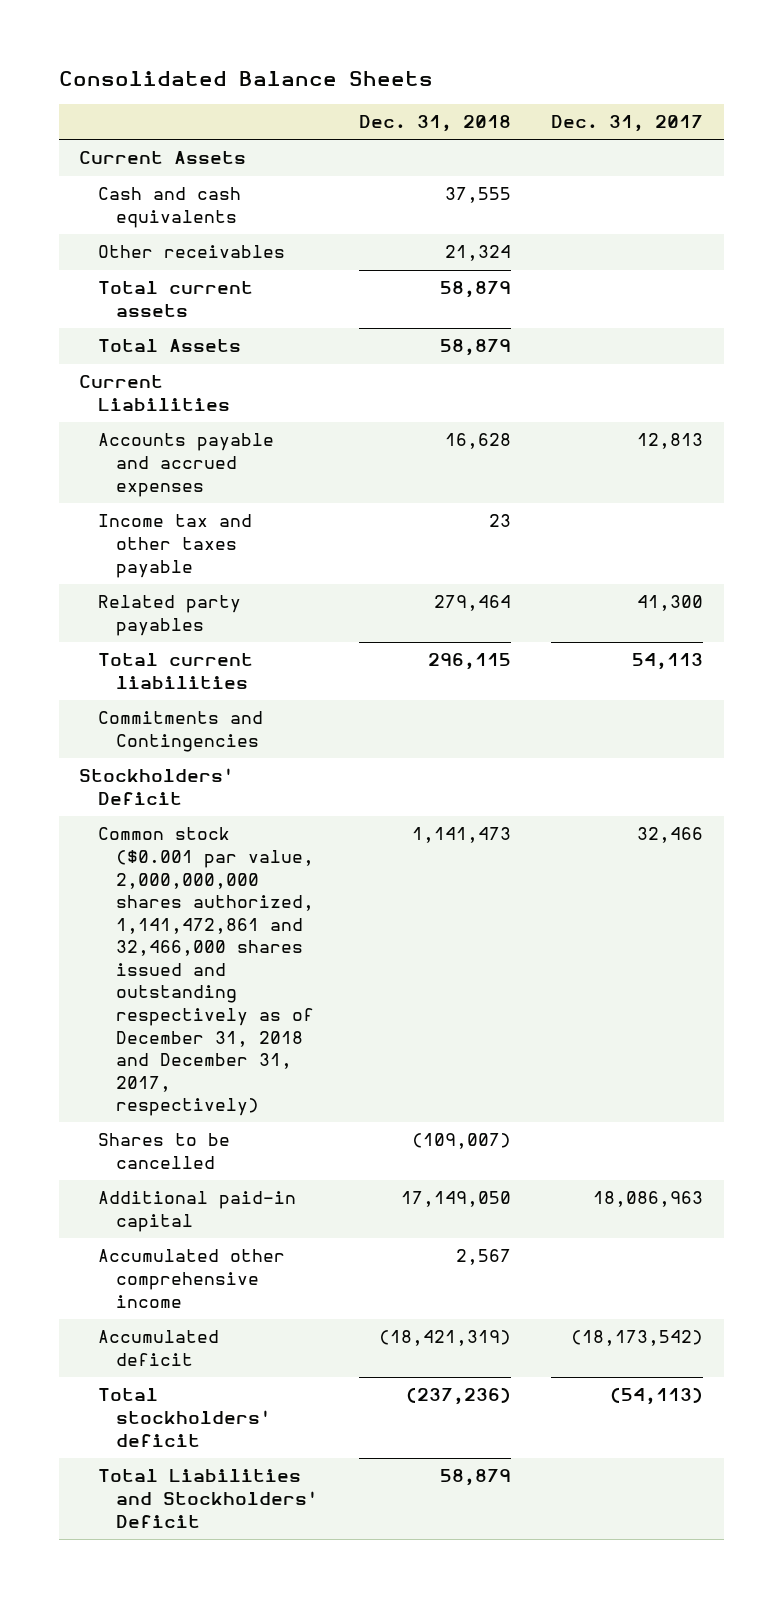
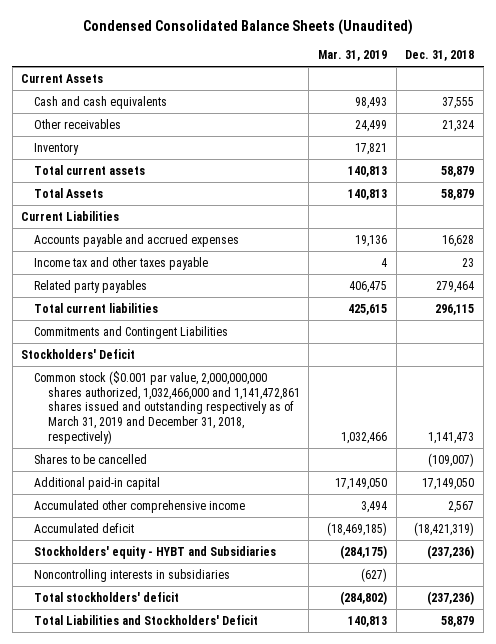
- Consolidated Balance Sheets
+ Condensed Consolidated Balance Sheets (Unaudited)
- | Dec. 31, 2018 | Dec. 31, 2017
+ | Mar. 31, 2019 | Dec. 31, 2018
+ Inventory | 17,821 |
- Commitments and Contingencies
+ Commitments and Contingent Liabilities
- Common stock ($0.001 par value, 2,000,000,000 shares authorized, 1,141,472,861 and 32,466,000 shares issued and outstanding respectively as of December 31, 2018 and December 31, 2017, respectively) | 1,141,473 | 32,466
+ Common stock ($0.001 par value, 2,000,000,000 shares authorized, 1,032,466,000 and 1,141,472,861 shares issued and outstanding respectively as of March 31, 2019 and December 31, 2018, respectively) | 1,032,466 | 1,141,473
+ Stockholders' equity - HYBT and Subsidiaries | (284,175) | (237,236)
+ Noncontrolling interests in subsidiaries | (627) |

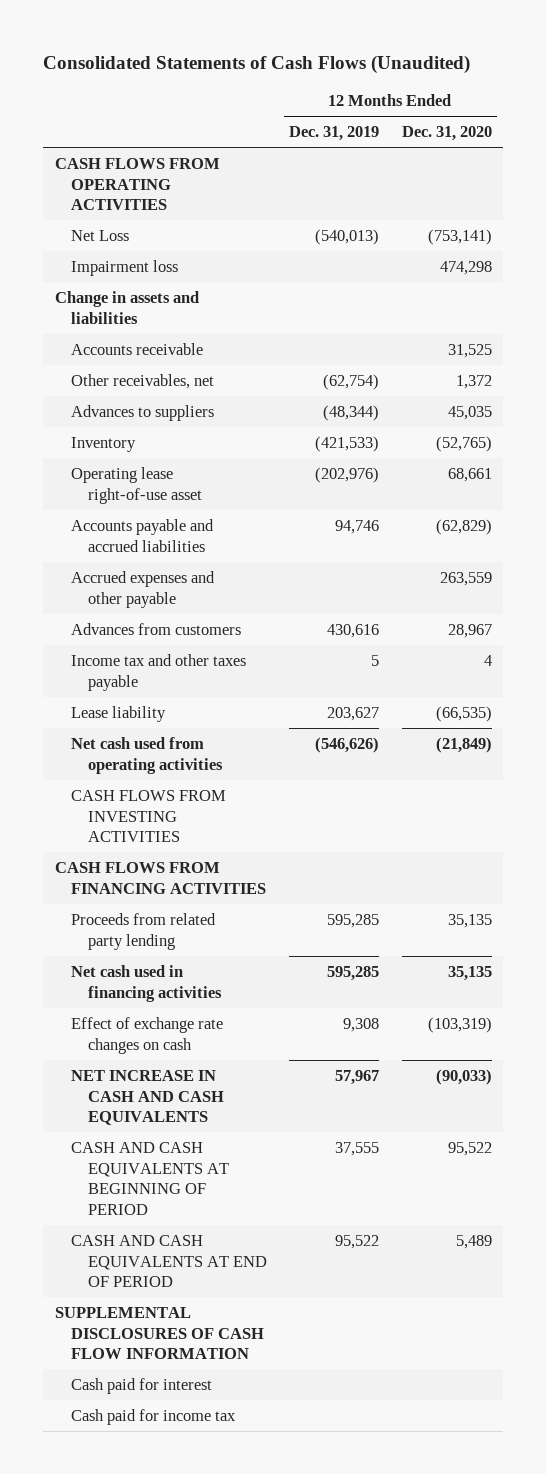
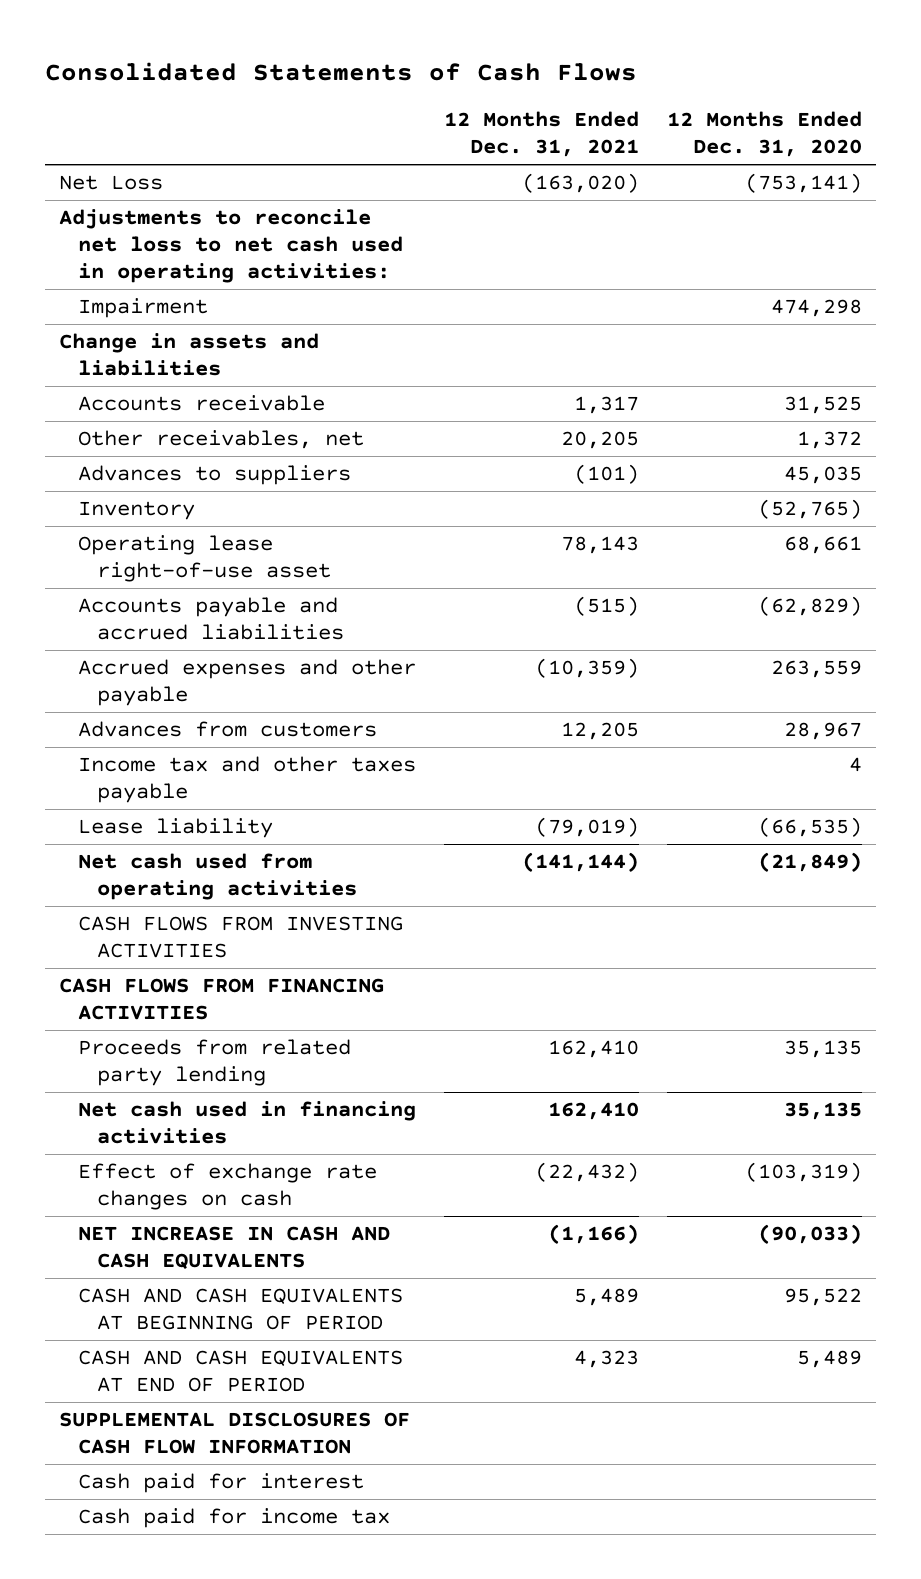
- Consolidated Statements of Cash Flows (Unaudited)
+ Consolidated Statements of Cash Flows
- | 12 Months Ended Dec. 31, 2019 | 12 Months Ended Dec. 31, 2020
+ | 12 Months Ended Dec. 31, 2021 | 12 Months Ended Dec. 31, 2020
- CASH FLOWS FROM OPERATING ACTIVITIES
- Impairment loss | | 474,298
+ Adjustments to reconcile net loss to net cash used in operating activities:
+ Impairment | | 474,298

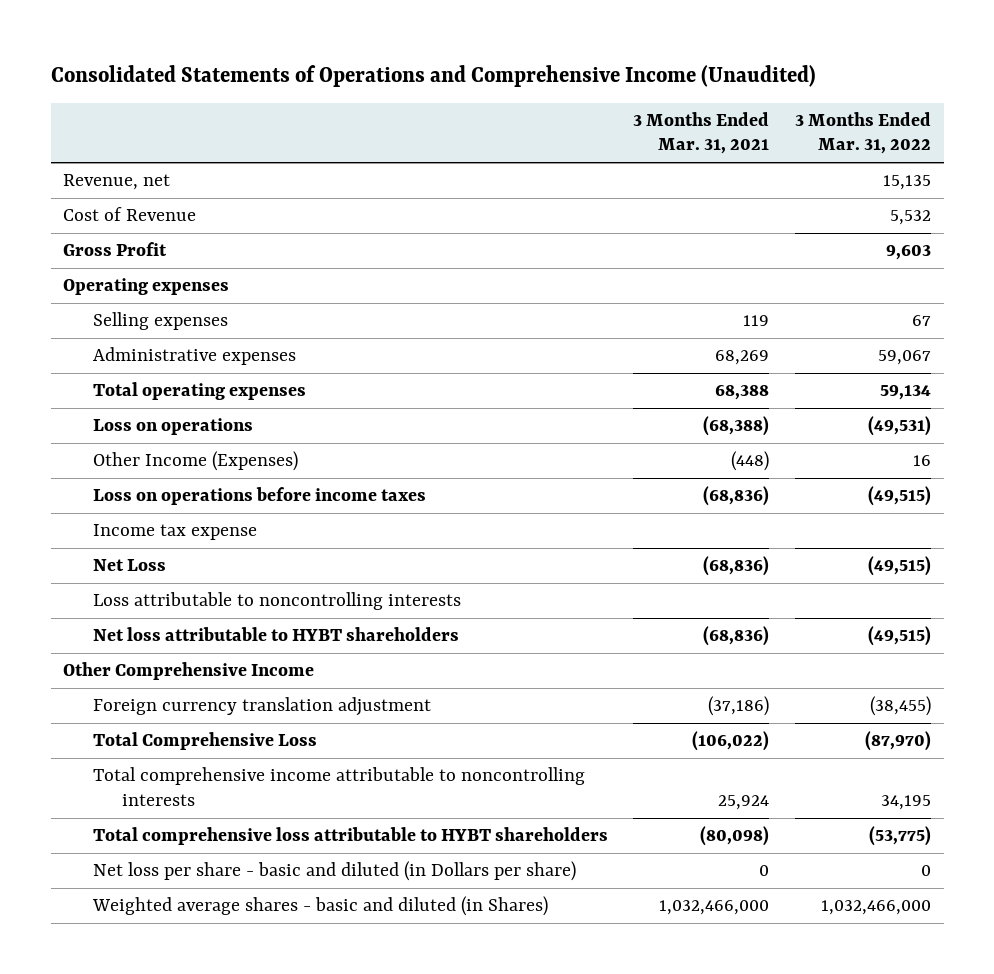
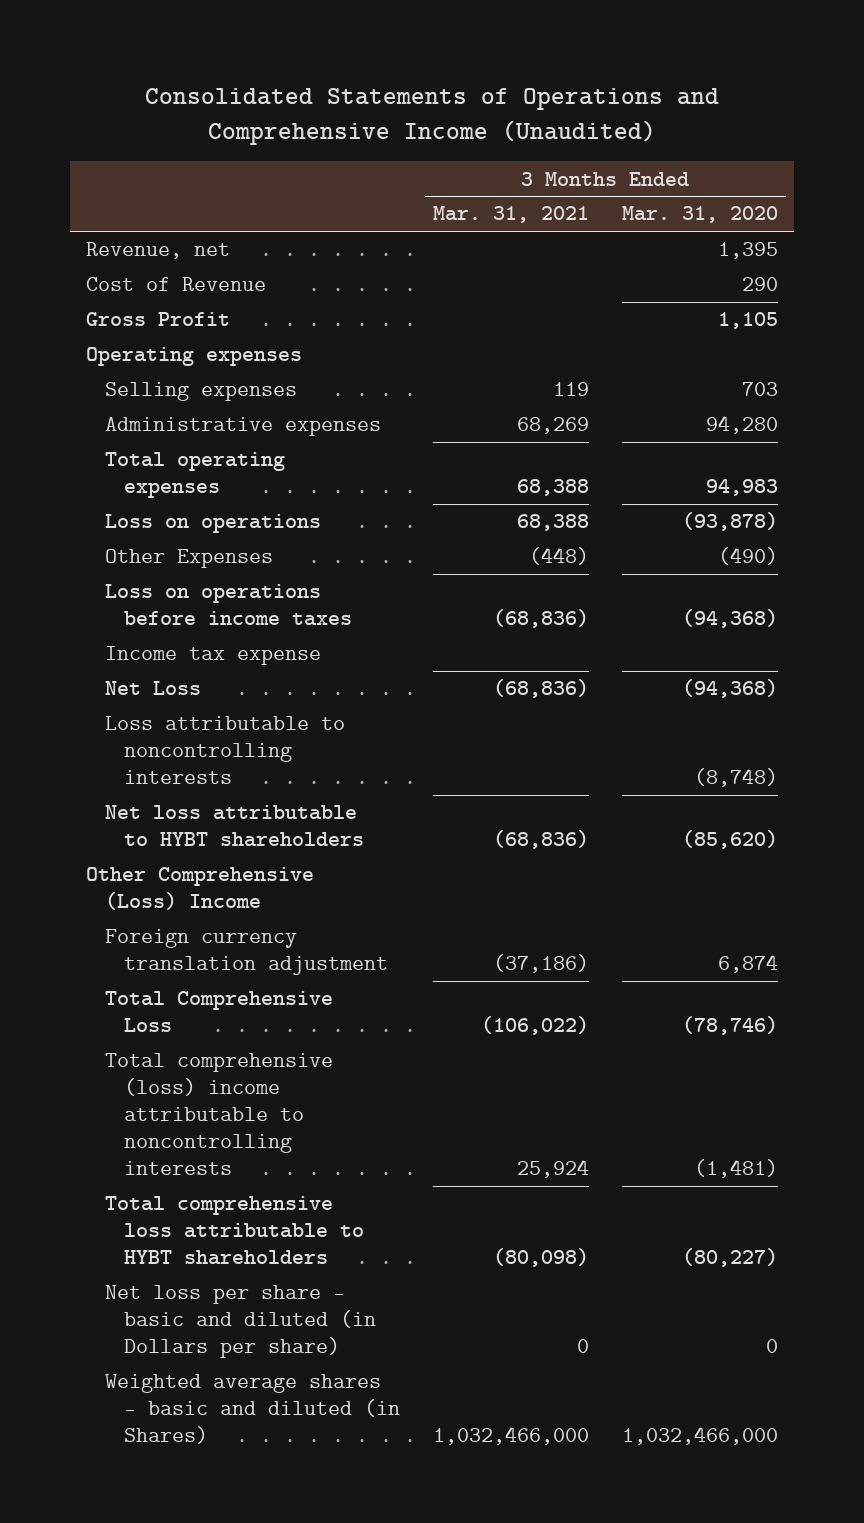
- | 3 Months Ended Mar. 31, 2021 | 3 Months Ended Mar. 31, 2022
+ | 3 Months Ended Mar. 31, 2021 | 3 Months Ended Mar. 31, 2020
- Loss on operations | (68,388) | (49,531)
- Other Income (Expenses) | (448) | 16
+ Loss on operations | 68,388 | (93,878)
+ Other Expenses | (448) | (490)
- Other Comprehensive Income
+ Other Comprehensive (Loss) Income
- Total comprehensive income attributable to noncontrolling interests | 25,924 | 34,195
+ Total comprehensive (loss) income attributable to noncontrolling interests | 25,924 | (1,481)

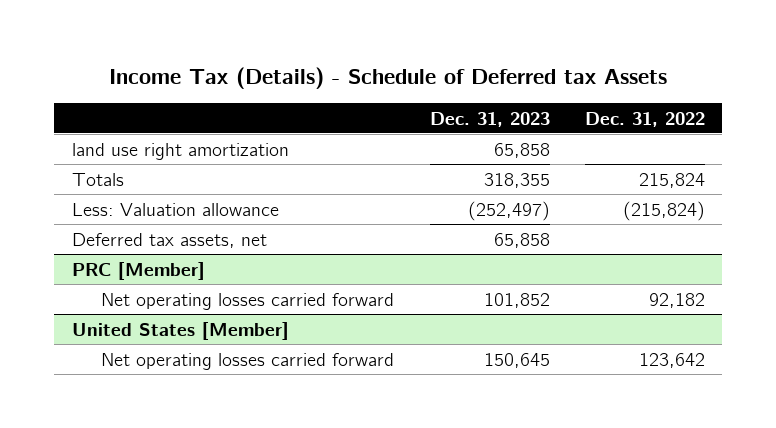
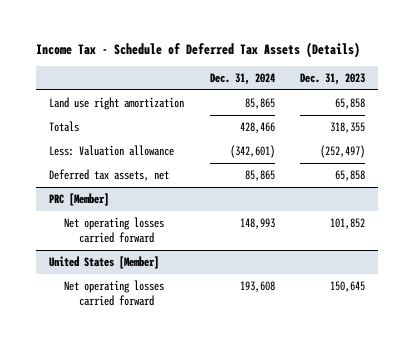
- Income Tax (Details) - Schedule of Deferred tax Assets
+ Income Tax - Schedule of Deferred Tax Assets (Details)
- | Dec. 31, 2023 | Dec. 31, 2022
+ | Dec. 31, 2024 | Dec. 31, 2023
- land use right amortization | 65,858 |
+ Land use right amortization | 85,865 | 65,858

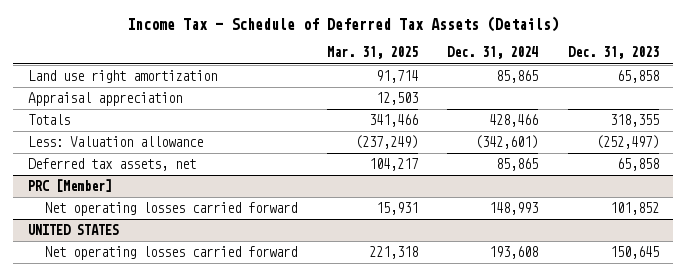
- | Dec. 31, 2024 | Dec. 31, 2023
+ | Mar. 31, 2025 | Dec. 31, 2024 | Dec. 31, 2023
+ Appraisal appreciation | 12,503 | |
- United States [Member]
+ UNITED STATES

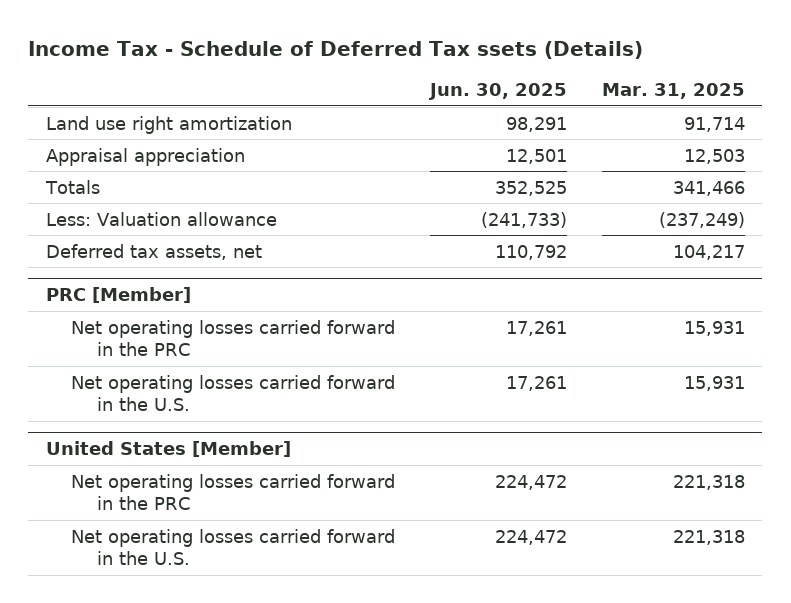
- Income Tax - Schedule of Deferred Tax Assets (Details)
+ Income Tax - Schedule of Deferred Tax ssets (Details)
- | Mar. 31, 2025 | Dec. 31, 2024 | Dec. 31, 2023
+ | Jun. 30, 2025 | Mar. 31, 2025
@ PRC [Member]
- Net operating losses carried forward | 15,931 | 148,993 | 101,852
- UNITED STATES
- Net operating losses carried forward | 221,318 | 193,608 | 150,645
@ PRC [Member]
+ Net operating losses carried forward in the PRC | 17,261 | 15,931
+ Net operating losses carried forward in the U.S. | 17,261 | 15,931
+ United States [Member]
+ Net operating losses carried forward in the PRC | 224,472 | 221,318
+ Net operating losses carried forward in the U.S. | 224,472 | 221,318

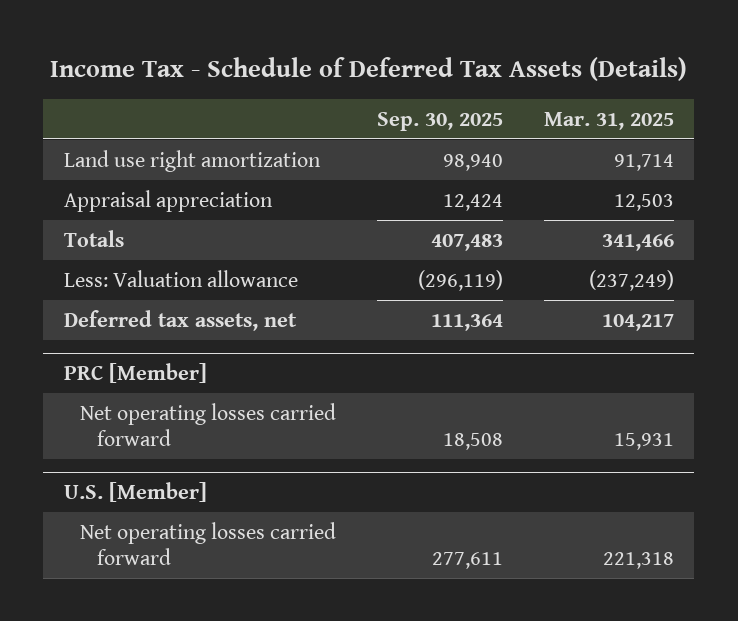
- Income Tax - Schedule of Deferred Tax ssets (Details)
+ Income Tax - Schedule of Deferred Tax Assets (Details)
- | Jun. 30, 2025 | Mar. 31, 2025
+ | Sep. 30, 2025 | Mar. 31, 2025
@ PRC [Member]
- Net operating losses carried forward in the PRC | 17,261 | 15,931
- Net operating losses carried forward in the U.S. | 17,261 | 15,931
- United States [Member]
- Net operating losses carried forward in the PRC | 224,472 | 221,318
- Net operating losses carried forward in the U.S. | 224,472 | 221,318
@ PRC [Member]
+ Net operating losses carried forward | 18,508 | 15,931
+ U.S. [Member]
+ Net operating losses carried forward | 277,611 | 221,318

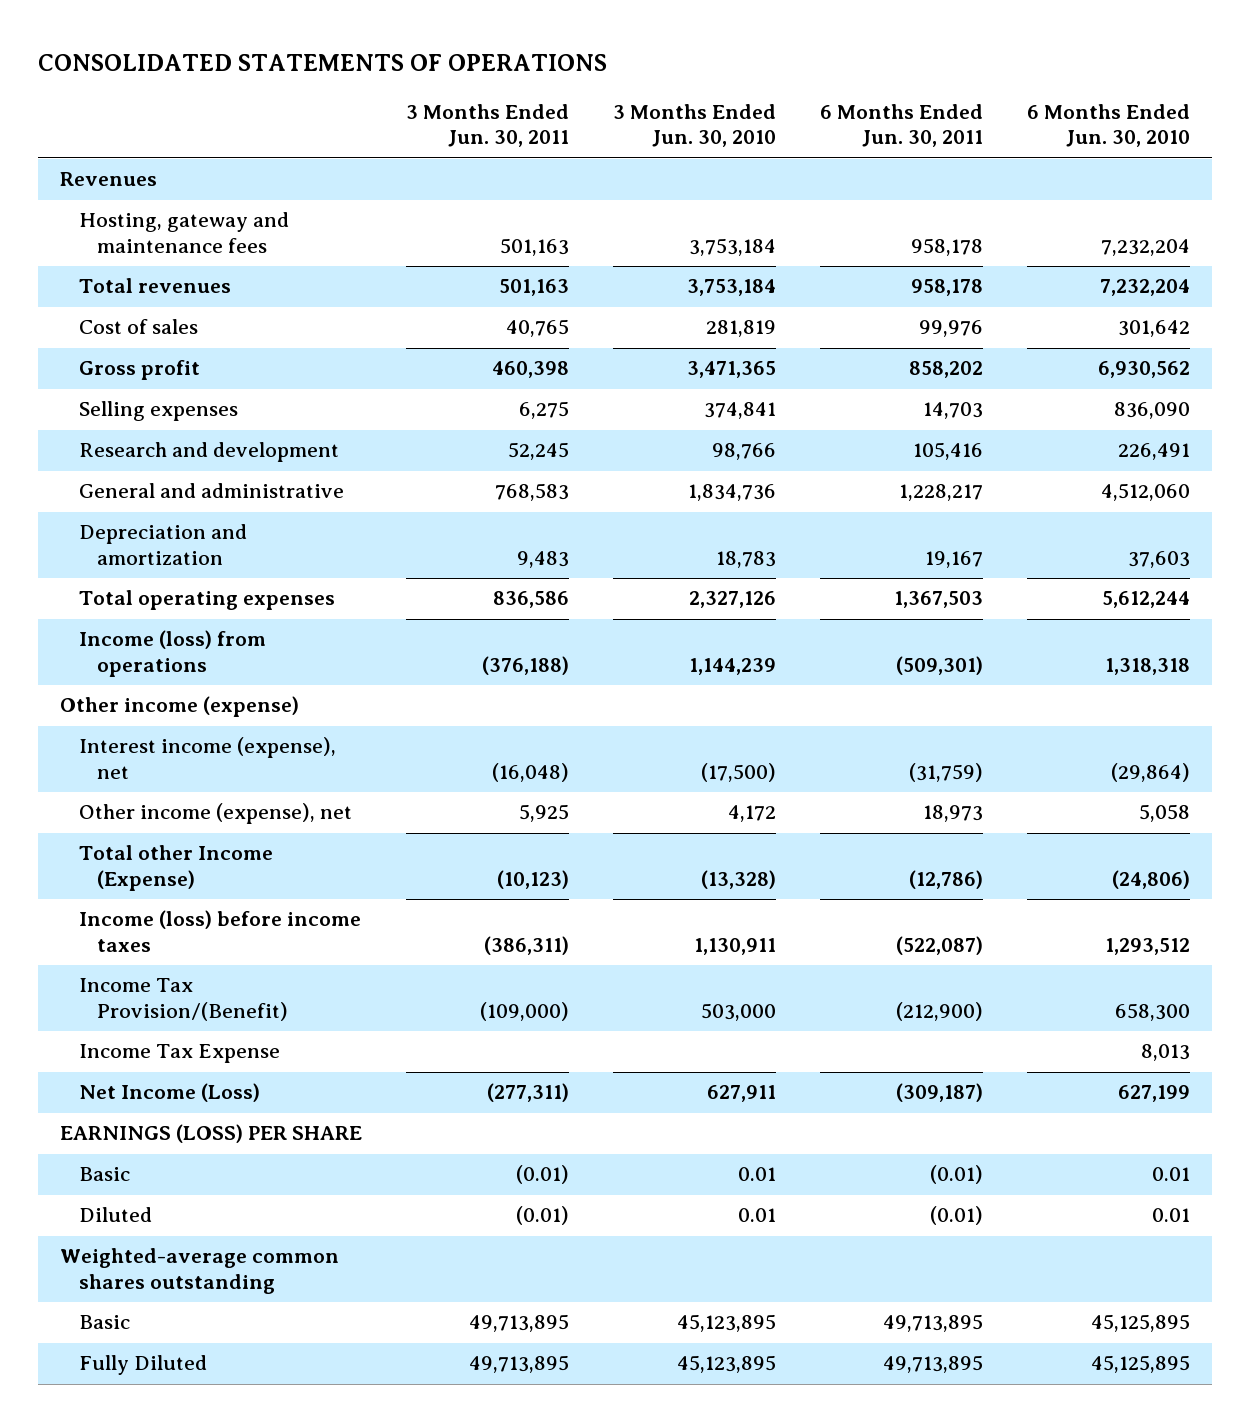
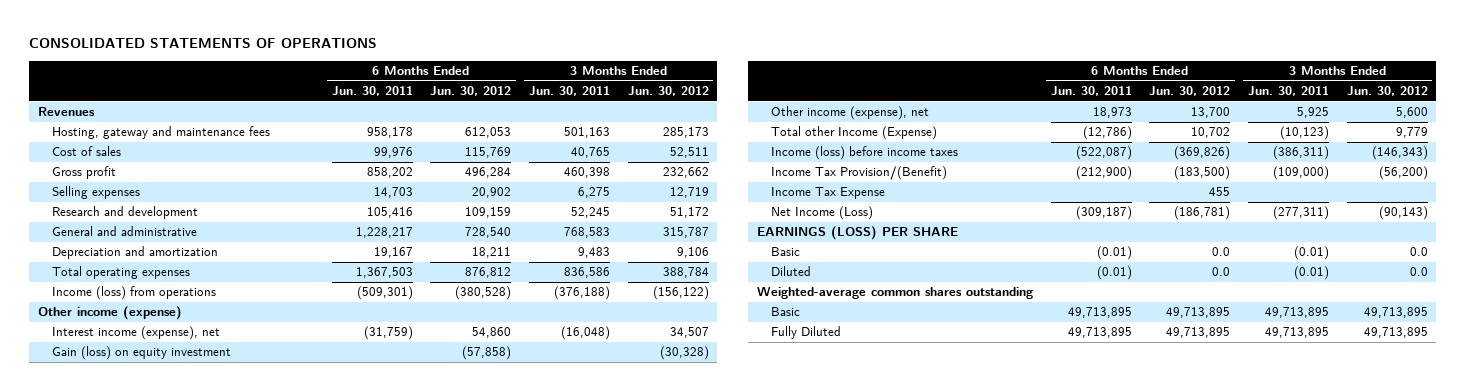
- | 3 Months Ended Jun. 30, 2011 | 3 Months Ended Jun. 30, 2010 | 6 Months Ended Jun. 30, 2011 | 6 Months Ended Jun. 30, 2010
+ | 6 Months Ended Jun. 30, 2011 | 6 Months Ended Jun. 30, 2012 | 3 Months Ended Jun. 30, 2011 | 3 Months Ended Jun. 30, 2012
- Total revenues | 501,163 | 3,753,184 | 958,178 | 7,232,204
+ Gain (loss) on equity investment | | (57,858) | | (30,328)

